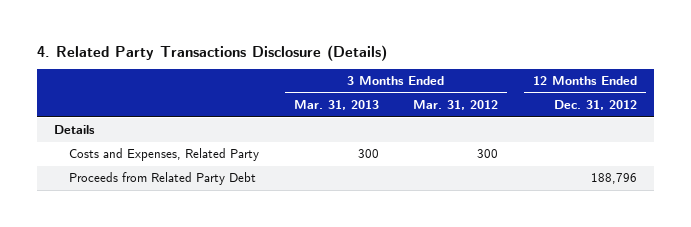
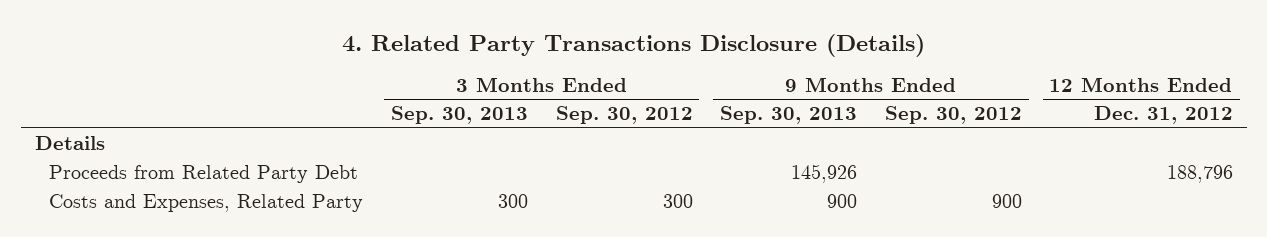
- | 3 Months Ended Mar. 31, 2013 | 3 Months Ended Mar. 31, 2012 | 12 Months Ended Dec. 31, 2012
+ | 3 Months Ended Sep. 30, 2013 | 3 Months Ended Sep. 30, 2012 | 9 Months Ended Sep. 30, 2013 | 9 Months Ended Sep. 30, 2012 | 12 Months Ended Dec. 31, 2012
moved down: Costs and Expenses, Related Party | 300 | 300 | 900 | 900 |

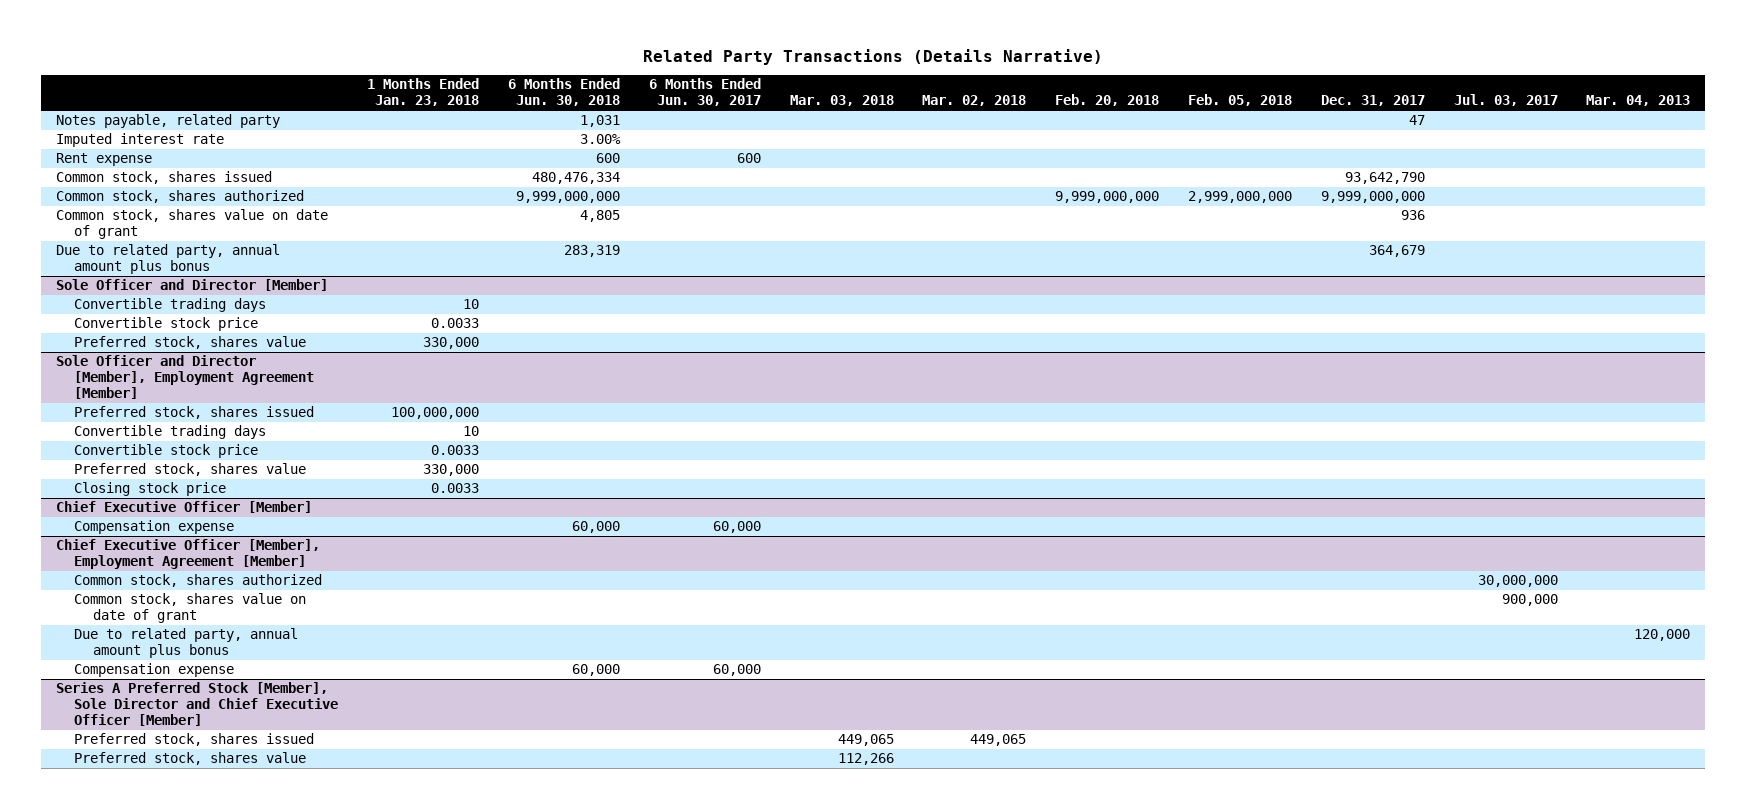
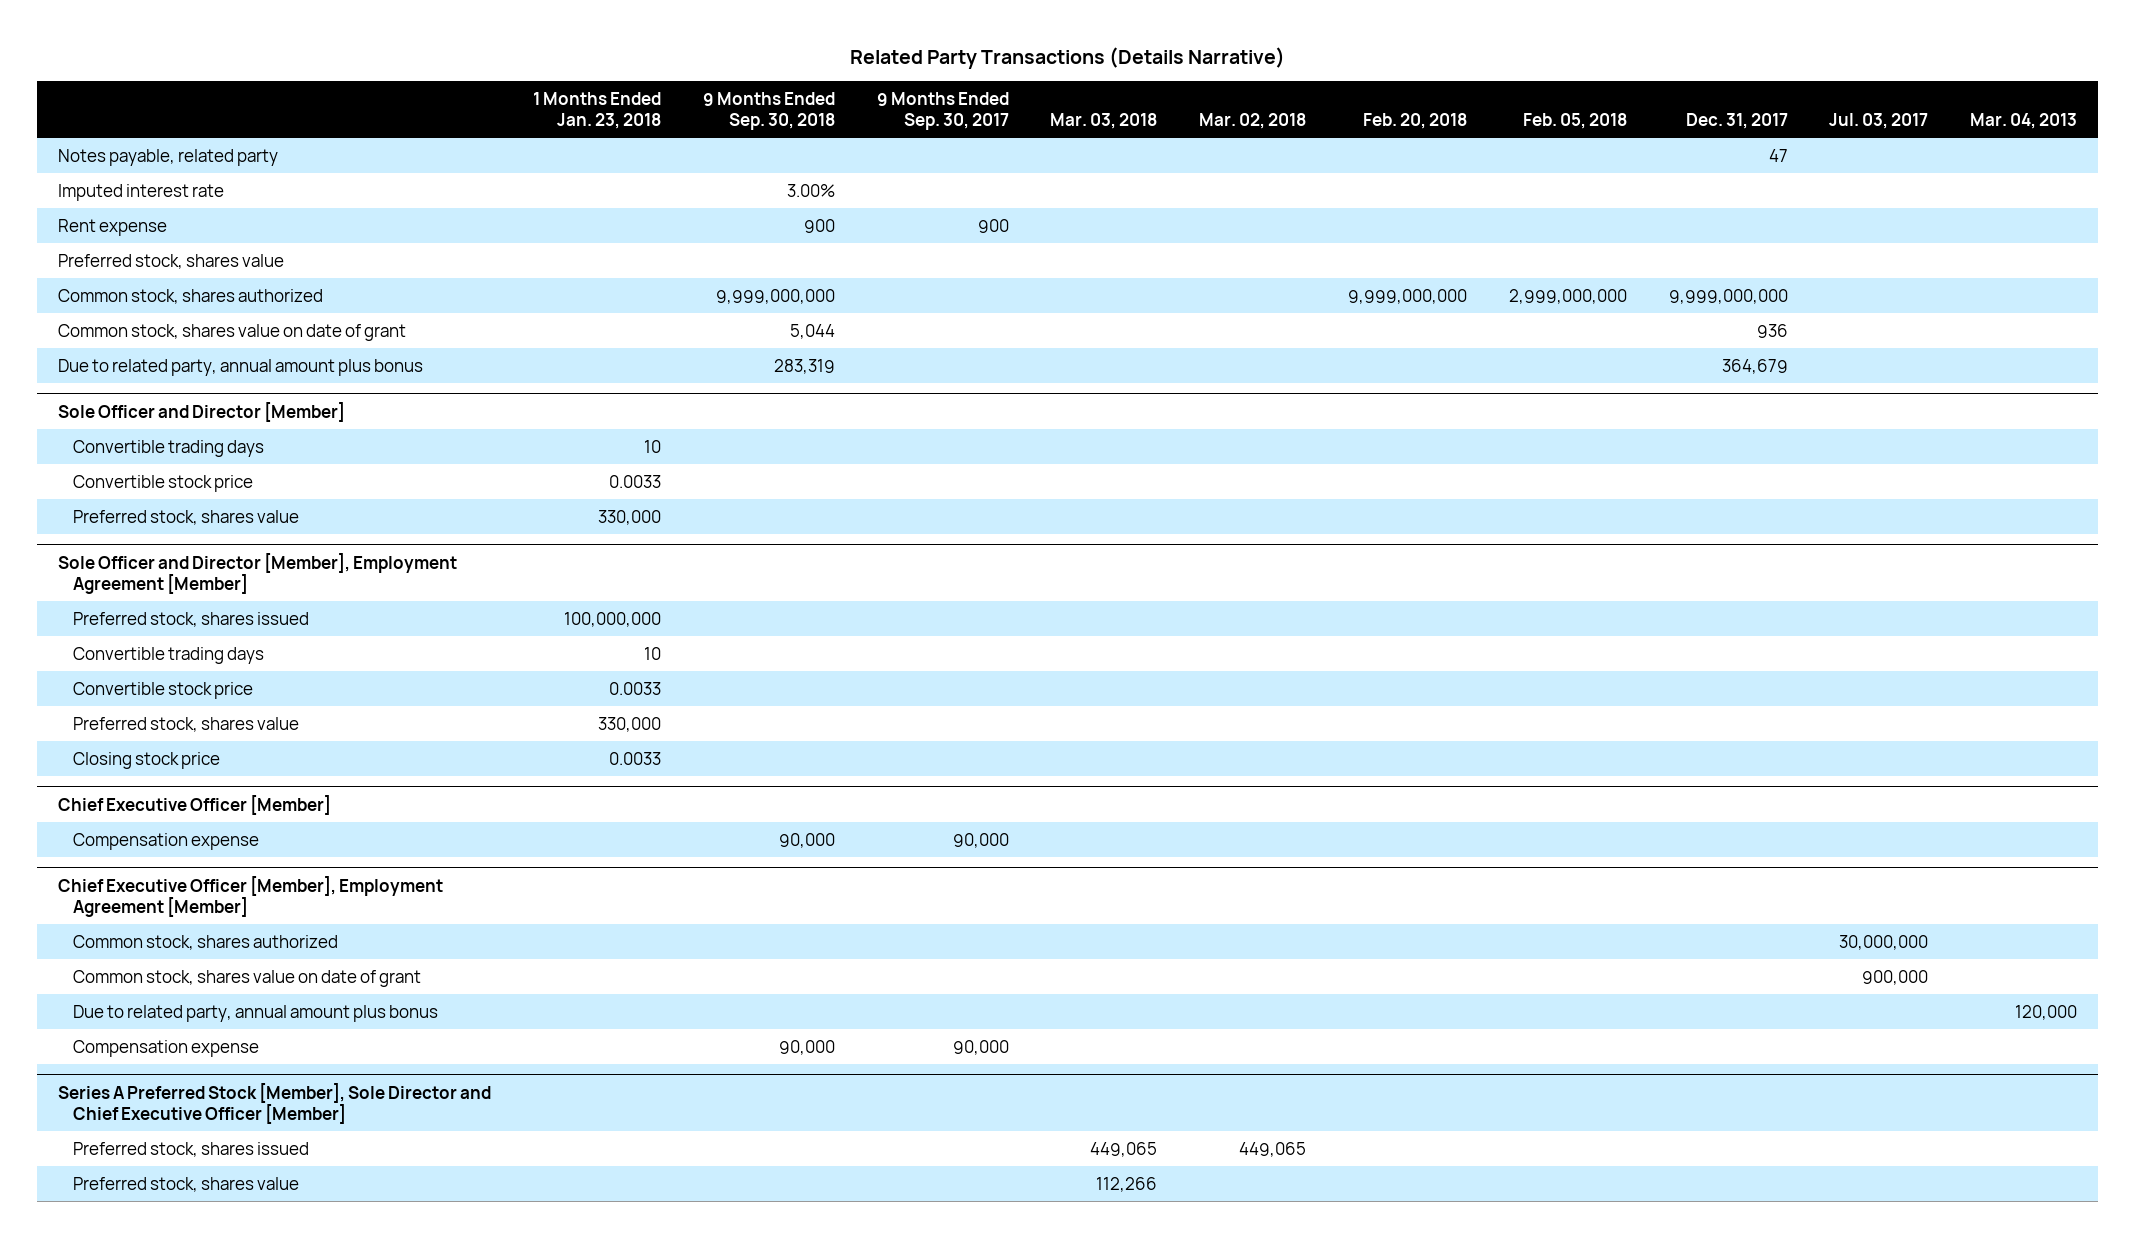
- | 1 Months Ended Jan. 23, 2018 | 6 Months Ended Jun. 30, 2018 | 6 Months Ended Jun. 30, 2017 | Mar. 03, 2018 | Mar. 02, 2018 | Feb. 20, 2018 | Feb. 05, 2018 | Dec. 31, 2017 | Jul. 03, 2017 | Mar. 04, 2013
+ | 1 Months Ended Jan. 23, 2018 | 9 Months Ended Sep. 30, 2018 | 9 Months Ended Sep. 30, 2017 | Mar. 03, 2018 | Mar. 02, 2018 | Feb. 20, 2018 | Feb. 05, 2018 | Dec. 31, 2017 | Jul. 03, 2017 | Mar. 04, 2013
- Common stock, shares issued | | 480,476,334 | | | | | | 93,642,790 | |
+ Preferred stock, shares value

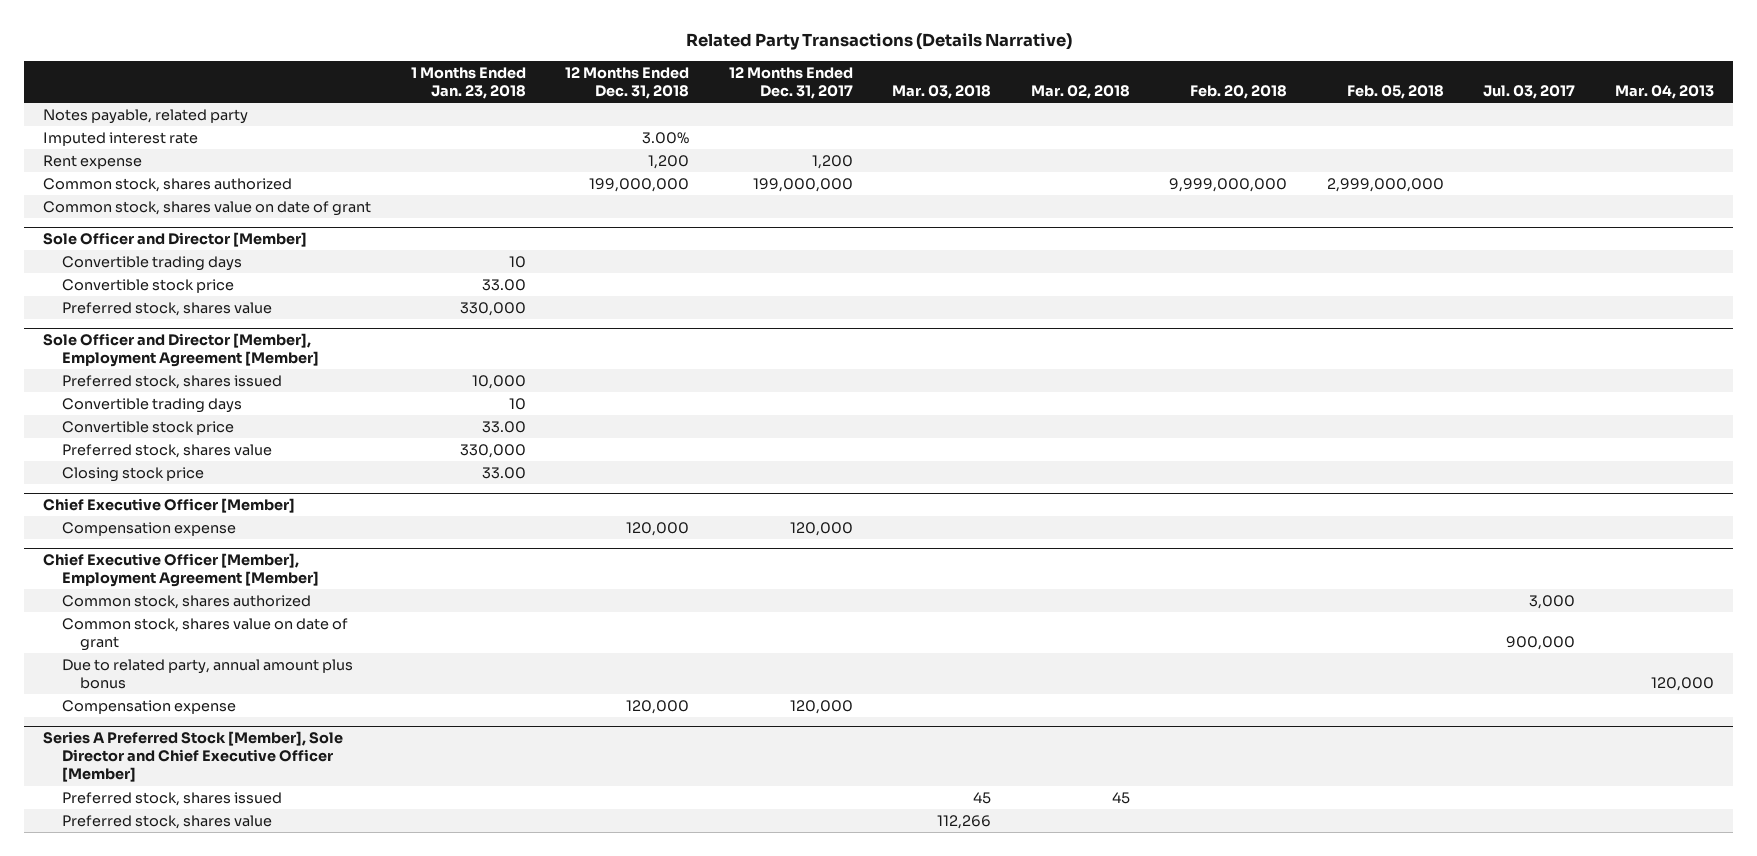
- | 1 Months Ended Jan. 23, 2018 | 9 Months Ended Sep. 30, 2018 | 9 Months Ended Sep. 30, 2017 | Mar. 03, 2018 | Mar. 02, 2018 | Feb. 20, 2018 | Feb. 05, 2018 | Dec. 31, 2017 | Jul. 03, 2017 | Mar. 04, 2013
+ | 1 Months Ended Jan. 23, 2018 | 12 Months Ended Dec. 31, 2018 | 12 Months Ended Dec. 31, 2017 | Mar. 03, 2018 | Mar. 02, 2018 | Feb. 20, 2018 | Feb. 05, 2018 | Jul. 03, 2017 | Mar. 04, 2013
- Preferred stock, shares value
- Due to related party, annual amount plus bonus | | 283,319 | | | | | | 364,679 | |
@ Sole Officer and Director [Member]
- Convertible stock price | 0.0033 | | | | | | | | |
+ Convertible stock price | 33.00 | | | | | | | |
@ Sole Officer and Director [Member], Employment Agreement [Member]
- Preferred stock, shares issued | 100,000,000 | | | | | | | | |
+ Preferred stock, shares issued | 10,000 | | | | | | | |
- Convertible stock price | 0.0033 | | | | | | | | |
+ Convertible stock price | 33.00 | | | | | | | |
- Closing stock price | 0.0033 | | | | | | | | |
+ Closing stock price | 33.00 | | | | | | | |
@ Chief Executive Officer [Member], Employment Agreement [Member]
- Common stock, shares authorized | | | | | | | | | 30,000,000 |
+ Common stock, shares authorized | | | | | | | | 3,000 |
@ Series A Preferred Stock [Member], Sole Director and Chief Executive Officer [Member]
- Preferred stock, shares issued | | | | 449,065 | 449,065 | | | | |
+ Preferred stock, shares issued | | | | 45 | 45 | | | |

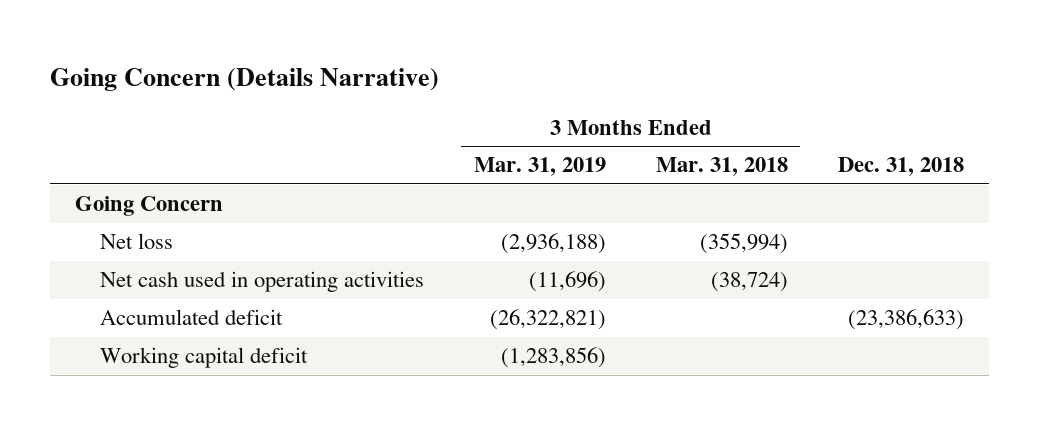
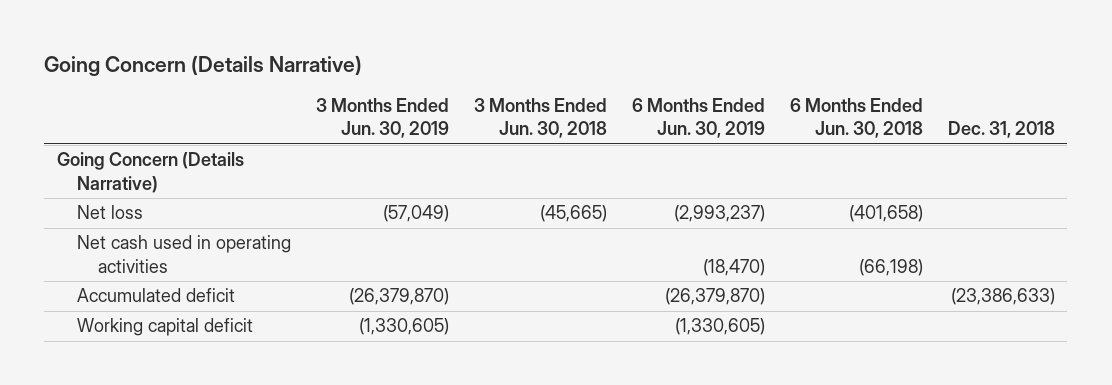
- | 3 Months Ended Mar. 31, 2019 | 3 Months Ended Mar. 31, 2018 | Dec. 31, 2018
+ | 3 Months Ended Jun. 30, 2019 | 3 Months Ended Jun. 30, 2018 | 6 Months Ended Jun. 30, 2019 | 6 Months Ended Jun. 30, 2018 | Dec. 31, 2018
- Going Concern
+ Going Concern (Details Narrative)

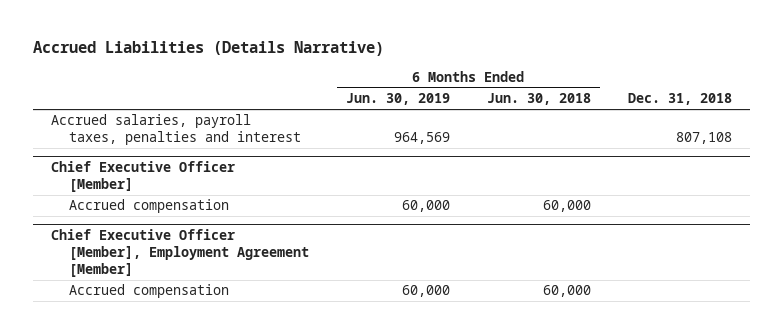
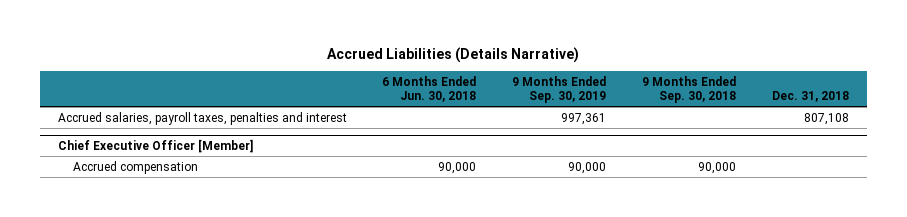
- | 6 Months Ended Jun. 30, 2019 | 6 Months Ended Jun. 30, 2018 | Dec. 31, 2018
+ | 6 Months Ended Jun. 30, 2018 | 9 Months Ended Sep. 30, 2019 | 9 Months Ended Sep. 30, 2018 | Dec. 31, 2018
@ Chief Executive Officer [Member]
- Accrued compensation | 60,000 | 60,000 |
- Chief Executive Officer [Member], Employment Agreement [Member]
- Accrued compensation | 60,000 | 60,000 |
@ Chief Executive Officer [Member]
+ Accrued compensation | 90,000 | 90,000 | 90,000 |

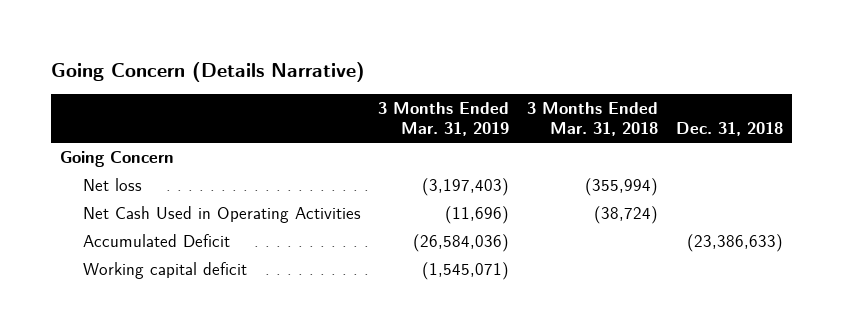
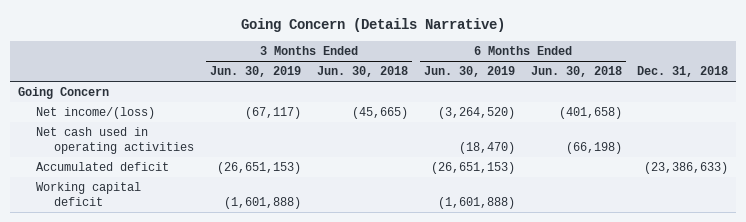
- | 3 Months Ended Mar. 31, 2019 | 3 Months Ended Mar. 31, 2018 | Dec. 31, 2018
+ | 3 Months Ended Jun. 30, 2019 | 3 Months Ended Jun. 30, 2018 | 6 Months Ended Jun. 30, 2019 | 6 Months Ended Jun. 30, 2018 | Dec. 31, 2018
- Net loss | (3,197,403) | (355,994) |
- Net Cash Used in Operating Activities | (11,696) | (38,724) |
- Accumulated Deficit | (26,584,036) | | (23,386,633)
+ Net income/(loss) | (67,117) | (45,665) | (3,264,520) | (401,658) |
+ Net cash used in operating activities | | | (18,470) | (66,198) |
+ Accumulated deficit | (26,651,153) | | (26,651,153) | | (23,386,633)

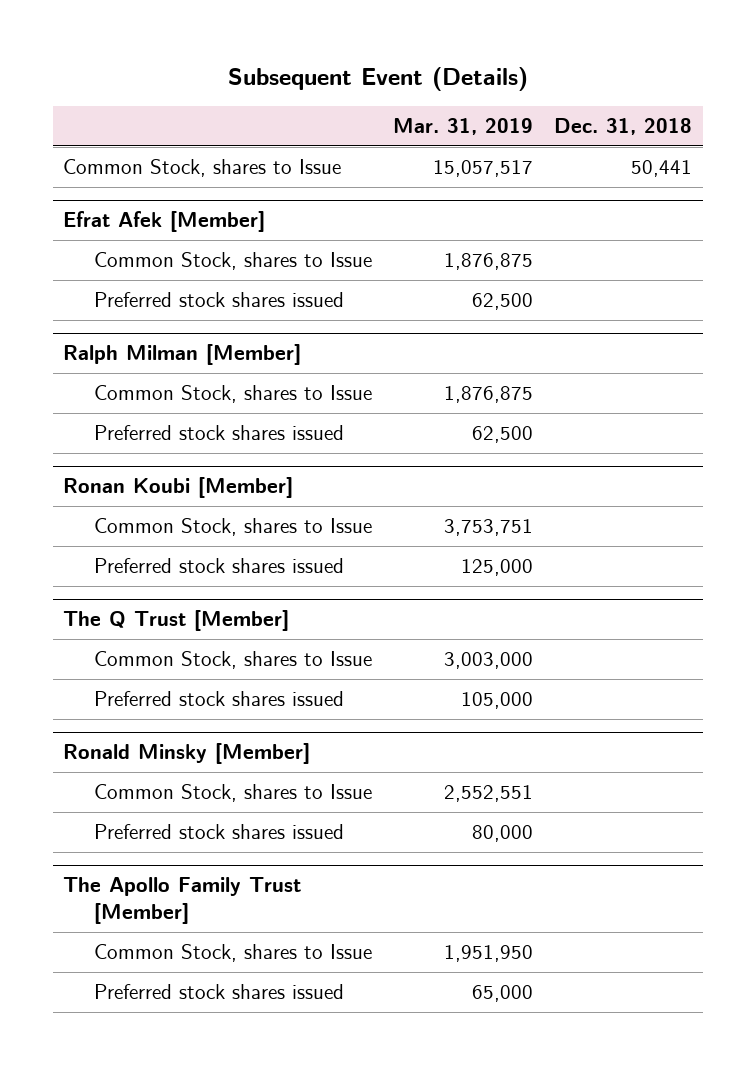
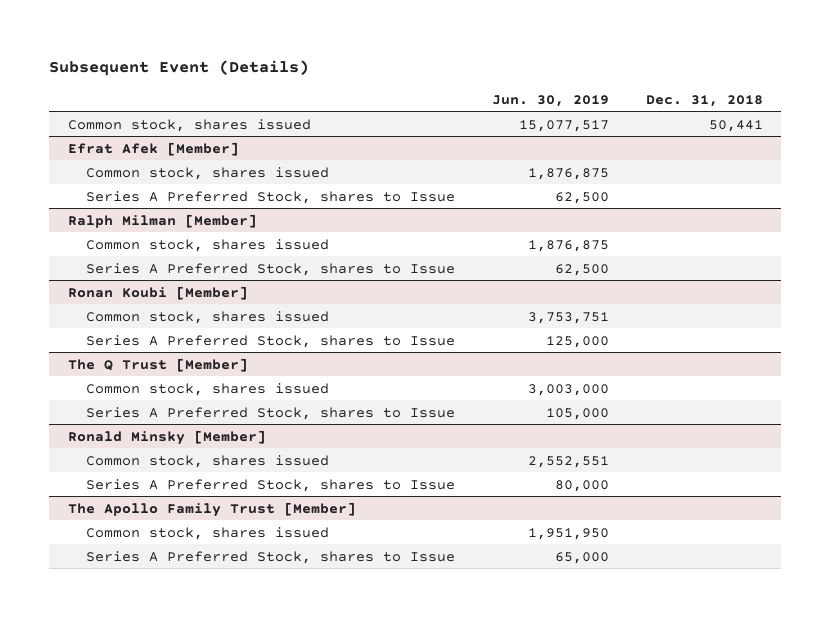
- | Mar. 31, 2019 | Dec. 31, 2018
+ | Jun. 30, 2019 | Dec. 31, 2018
- Common Stock, shares to Issue | 15,057,517 | 50,441
+ Common stock, shares issued | 15,077,517 | 50,441
@ Efrat Afek [Member]
- Common Stock, shares to Issue | 1,876,875 |
- Preferred stock shares issued | 62,500 |
+ Common stock, shares issued | 1,876,875 |
+ Series A Preferred Stock, shares to Issue | 62,500 |
@ Ralph Milman [Member]
- Common Stock, shares to Issue | 1,876,875 |
- Preferred stock shares issued | 62,500 |
+ Common stock, shares issued | 1,876,875 |
+ Series A Preferred Stock, shares to Issue | 62,500 |
@ Ronan Koubi [Member]
- Common Stock, shares to Issue | 3,753,751 |
- Preferred stock shares issued | 125,000 |
+ Common stock, shares issued | 3,753,751 |
+ Series A Preferred Stock, shares to Issue | 125,000 |
@ The Q Trust [Member]
- Common Stock, shares to Issue | 3,003,000 |
- Preferred stock shares issued | 105,000 |
+ Common stock, shares issued | 3,003,000 |
+ Series A Preferred Stock, shares to Issue | 105,000 |
@ Ronald Minsky [Member]
- Common Stock, shares to Issue | 2,552,551 |
- Preferred stock shares issued | 80,000 |
+ Common stock, shares issued | 2,552,551 |
+ Series A Preferred Stock, shares to Issue | 80,000 |
@ The Apollo Family Trust [Member]
- Common Stock, shares to Issue | 1,951,950 |
- Preferred stock shares issued | 65,000 |
+ Common stock, shares issued | 1,951,950 |
+ Series A Preferred Stock, shares to Issue | 65,000 |

